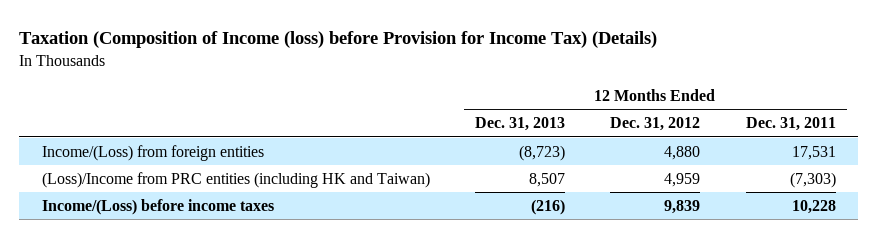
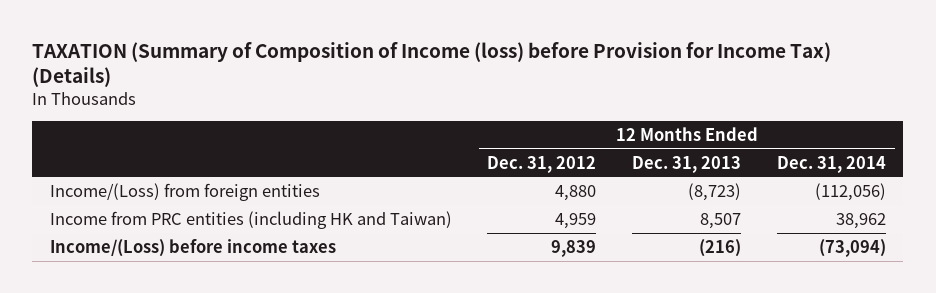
- Taxation (Composition of Income (loss) before Provision for Income Tax) (Details)
+ TAXATION (Summary of Composition of Income (loss) before Provision for Income Tax) (Details)
- | 12 Months Ended Dec. 31, 2013 | 12 Months Ended Dec. 31, 2012 | 12 Months Ended Dec. 31, 2011
+ | 12 Months Ended Dec. 31, 2012 | 12 Months Ended Dec. 31, 2013 | 12 Months Ended Dec. 31, 2014
- (Loss)/Income from PRC entities (including HK and Taiwan) | 8,507 | 4,959 | (7,303)
+ Income from PRC entities (including HK and Taiwan) | 4,959 | 8,507 | 38,962

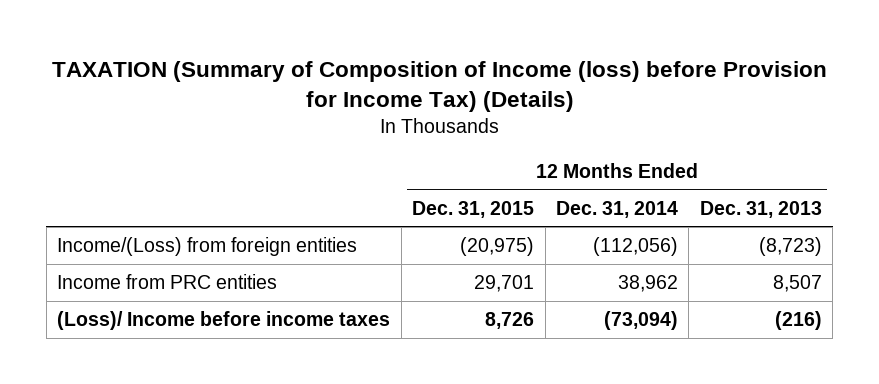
- | 12 Months Ended Dec. 31, 2012 | 12 Months Ended Dec. 31, 2013 | 12 Months Ended Dec. 31, 2014
+ | 12 Months Ended Dec. 31, 2015 | 12 Months Ended Dec. 31, 2014 | 12 Months Ended Dec. 31, 2013
- Income from PRC entities (including HK and Taiwan) | 4,959 | 8,507 | 38,962
- Income/(Loss) before income taxes | 9,839 | (216) | (73,094)
+ Income from PRC entities | 29,701 | 38,962 | 8,507
+ (Loss)/ Income before income taxes | 8,726 | (73,094) | (216)

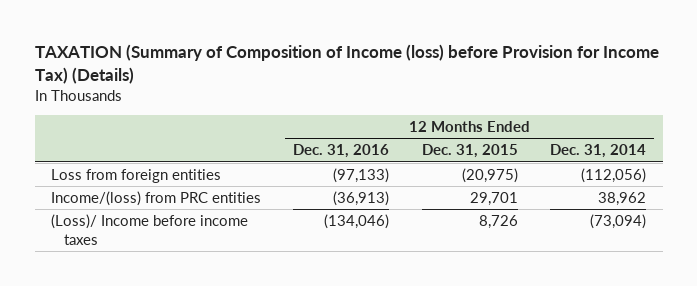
- | 12 Months Ended Dec. 31, 2015 | 12 Months Ended Dec. 31, 2014 | 12 Months Ended Dec. 31, 2013
+ | 12 Months Ended Dec. 31, 2016 | 12 Months Ended Dec. 31, 2015 | 12 Months Ended Dec. 31, 2014
- Income/(Loss) from foreign entities | (20,975) | (112,056) | (8,723)
- Income from PRC entities | 29,701 | 38,962 | 8,507
+ Loss from foreign entities | (97,133) | (20,975) | (112,056)
+ Income/(loss) from PRC entities | (36,913) | 29,701 | 38,962

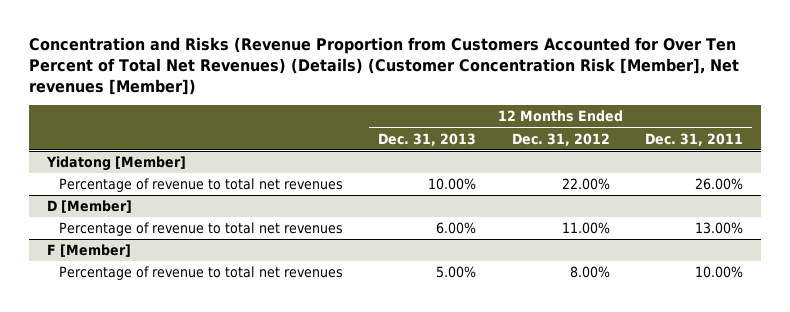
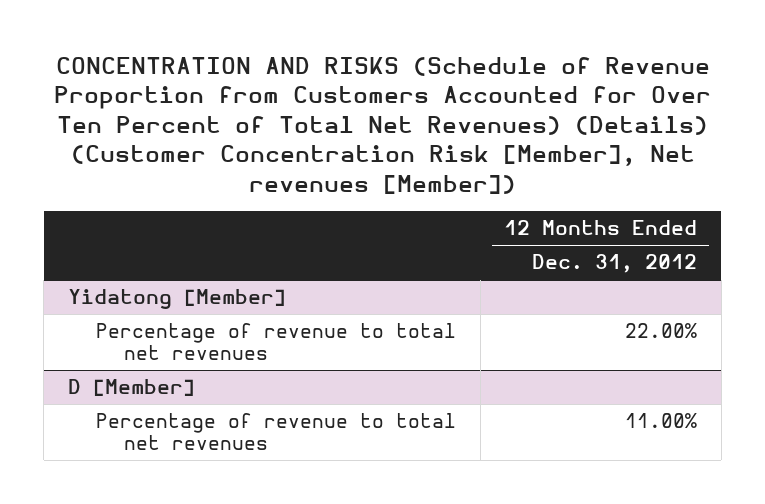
- Concentration and Risks (Revenue Proportion from Customers Accounted for Over Ten Percent of Total Net Revenues) (Details) (Customer Concentration Risk [Member], Net revenues [Member])
+ CONCENTRATION AND RISKS (Schedule of Revenue Proportion from Customers Accounted for Over Ten Percent of Total Net Revenues) (Details) (Customer Concentration Risk [Member], Net revenues [Member])
- | 12 Months Ended Dec. 31, 2013 | 12 Months Ended Dec. 31, 2012 | 12 Months Ended Dec. 31, 2011
+ | 12 Months Ended Dec. 31, 2012
- F [Member]
- Percentage of revenue to total net revenues | 5.00% | 8.00% | 10.00%

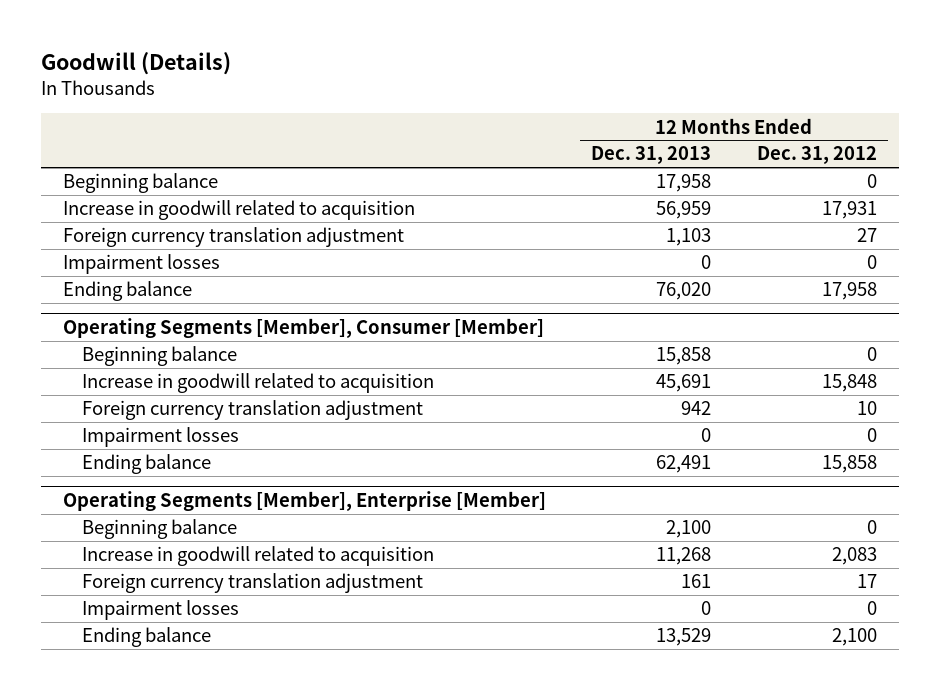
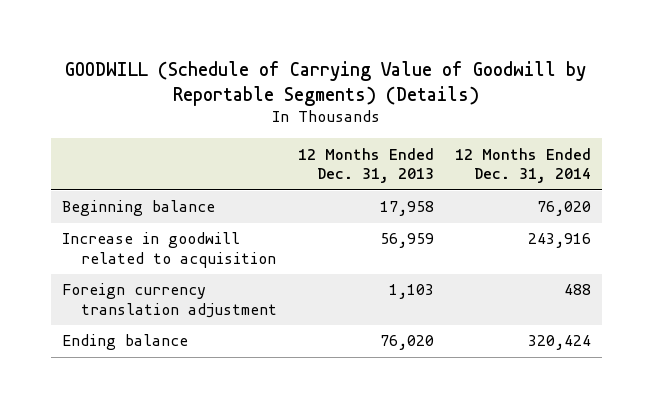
- Goodwill (Details)
+ GOODWILL (Schedule of Carrying Value of Goodwill by Reportable Segments) (Details)
- | 12 Months Ended Dec. 31, 2013 | 12 Months Ended Dec. 31, 2012
+ | 12 Months Ended Dec. 31, 2013 | 12 Months Ended Dec. 31, 2014
- Impairment losses | 0 | 0
- Operating Segments [Member], Consumer [Member]
- Beginning balance | 15,858 | 0
- Increase in goodwill related to acquisition | 45,691 | 15,848
- Foreign currency translation adjustment | 942 | 10
- Impairment losses | 0 | 0
- Ending balance | 62,491 | 15,858
- Operating Segments [Member], Enterprise [Member]
- Beginning balance | 2,100 | 0
- Increase in goodwill related to acquisition | 11,268 | 2,083
- Foreign currency translation adjustment | 161 | 17
- Impairment losses | 0 | 0
- Ending balance | 13,529 | 2,100

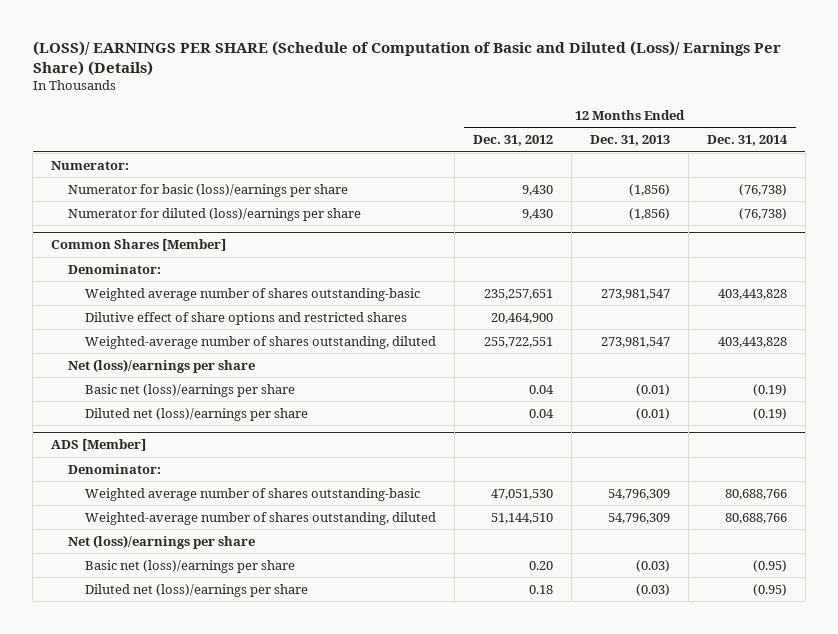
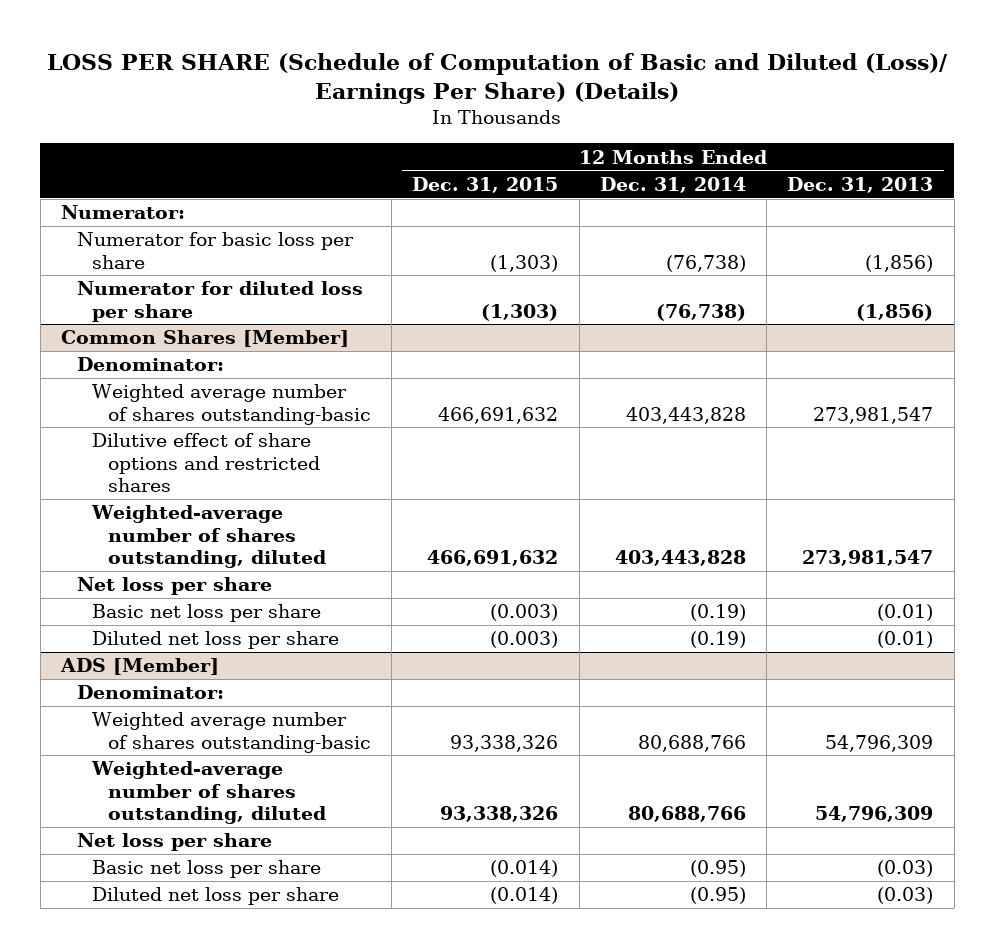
- (LOSS)/ EARNINGS PER SHARE (Schedule of Computation of Basic and Diluted (Loss)/ Earnings Per Share) (Details)
+ LOSS PER SHARE (Schedule of Computation of Basic and Diluted (Loss)/ Earnings Per Share) (Details)
- | 12 Months Ended Dec. 31, 2012 | 12 Months Ended Dec. 31, 2013 | 12 Months Ended Dec. 31, 2014
+ | 12 Months Ended Dec. 31, 2015 | 12 Months Ended Dec. 31, 2014 | 12 Months Ended Dec. 31, 2013
- Numerator for basic (loss)/earnings per share | 9,430 | (1,856) | (76,738)
- Numerator for diluted (loss)/earnings per share | 9,430 | (1,856) | (76,738)
+ Numerator for basic loss per share | (1,303) | (76,738) | (1,856)
+ Numerator for diluted loss per share | (1,303) | (76,738) | (1,856)
@ Common Shares [Member]
- Net (loss)/earnings per share
- Basic net (loss)/earnings per share | 0.04 | (0.01) | (0.19)
- Diluted net (loss)/earnings per share | 0.04 | (0.01) | (0.19)
+ Net loss per share
+ Basic net loss per share | (0.003) | (0.19) | (0.01)
+ Diluted net loss per share | (0.003) | (0.19) | (0.01)
@ ADS [Member]
- Net (loss)/earnings per share
- Basic net (loss)/earnings per share | 0.20 | (0.03) | (0.95)
- Diluted net (loss)/earnings per share | 0.18 | (0.03) | (0.95)
+ Net loss per share
+ Basic net loss per share | (0.014) | (0.95) | (0.03)
+ Diluted net loss per share | (0.014) | (0.95) | (0.03)

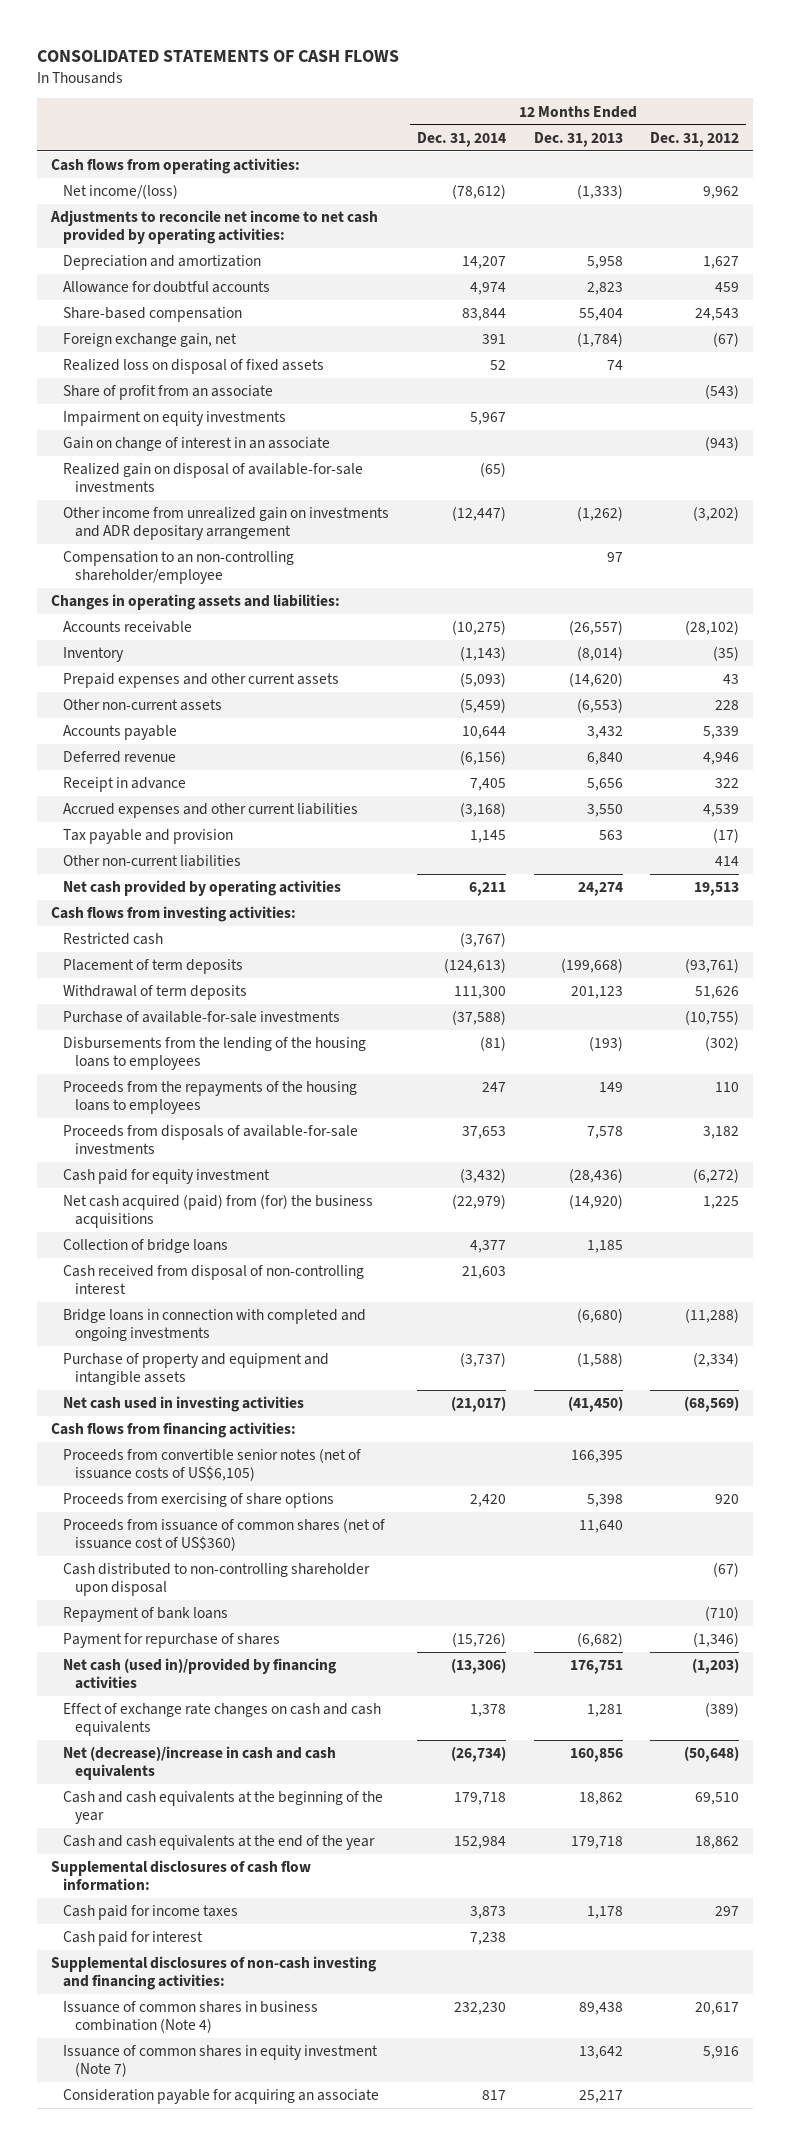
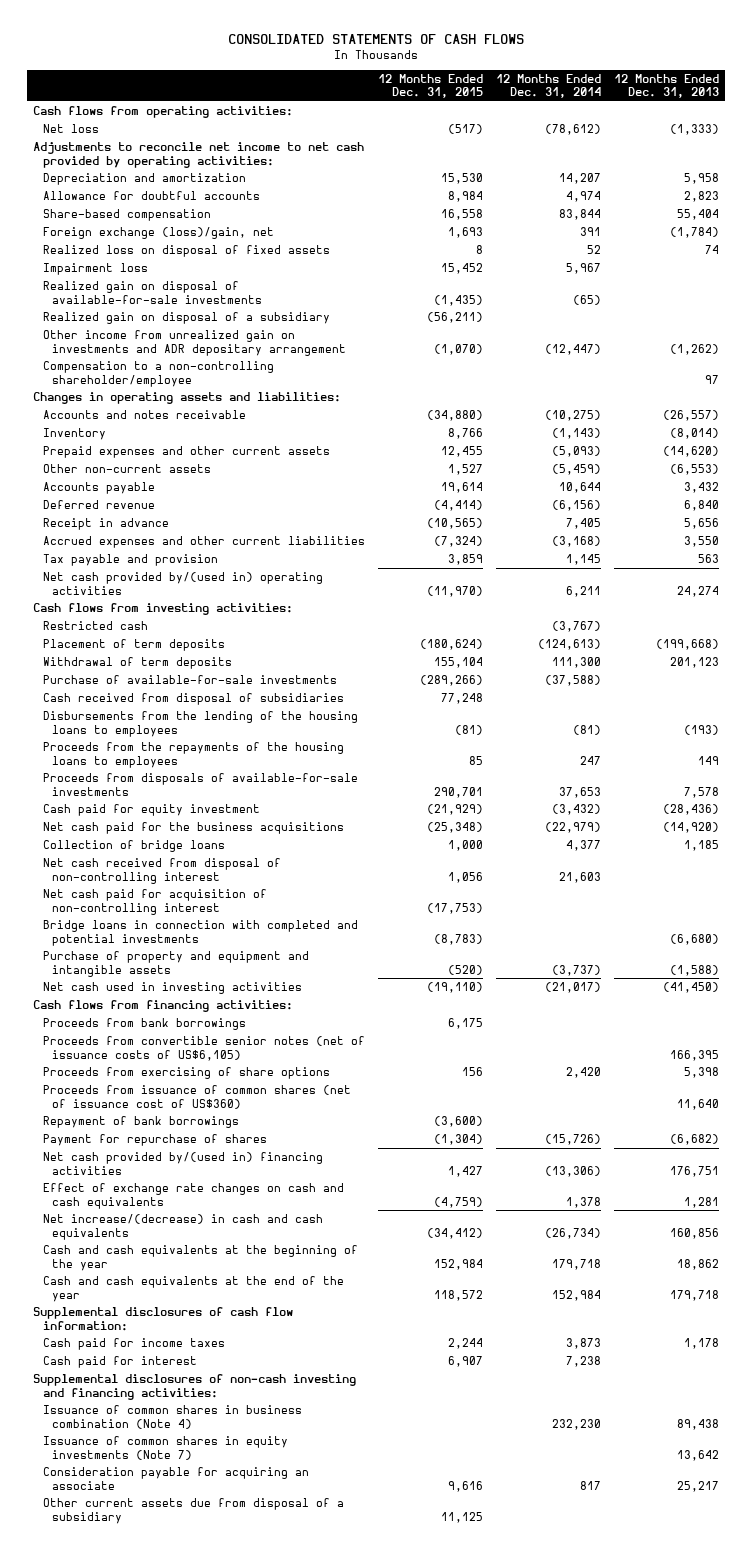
- | 12 Months Ended Dec. 31, 2014 | 12 Months Ended Dec. 31, 2013 | 12 Months Ended Dec. 31, 2012
+ | 12 Months Ended Dec. 31, 2015 | 12 Months Ended Dec. 31, 2014 | 12 Months Ended Dec. 31, 2013
- Net income/(loss) | (78,612) | (1,333) | 9,962
+ Net loss | (517) | (78,612) | (1,333)
- Foreign exchange gain, net | 391 | (1,784) | (67)
+ Foreign exchange (loss)/gain, net | 1,693 | 391 | (1,784)
- Share of profit from an associate | | | (543)
- Impairment on equity investments | 5,967 | |
- Gain on change of interest in an associate | | | (943)
+ Impairment loss | 15,452 | 5,967 |
+ Realized gain on disposal of a subsidiary | (56,211) | |
- Compensation to an non-controlling shareholder/employee | | 97 |
+ Compensation to a non-controlling shareholder/employee | | | 97
- Accounts receivable | (10,275) | (26,557) | (28,102)
+ Accounts and notes receivable | (34,880) | (10,275) | (26,557)
- Other non-current liabilities | | | 414
- Net cash provided by operating activities | 6,211 | 24,274 | 19,513
+ Net cash provided by/(used in) operating activities | (11,970) | 6,211 | 24,274
+ Cash received from disposal of subsidiaries | 77,248 | |
- Net cash acquired (paid) from (for) the business acquisitions | (22,979) | (14,920) | 1,225
+ Net cash paid for the business acquisitions | (25,348) | (22,979) | (14,920)
- Cash received from disposal of non-controlling interest | 21,603 | |
- Bridge loans in connection with completed and ongoing investments | | (6,680) | (11,288)
+ Net cash received from disposal of non-controlling interest | 1,056 | 21,603 |
+ Net cash paid for acquisition of non-controlling interest | (17,753) | |
+ Bridge loans in connection with completed and potential investments | (8,783) | | (6,680)
+ Proceeds from bank borrowings | 6,175 | |
- Cash distributed to non-controlling shareholder upon disposal | | | (67)
- Repayment of bank loans | | | (710)
+ Repayment of bank borrowings | (3,600) | |
- Net cash (used in)/provided by financing activities | (13,306) | 176,751 | (1,203)
+ Net cash provided by/(used in) financing activities | 1,427 | (13,306) | 176,751
- Net (decrease)/increase in cash and cash equivalents | (26,734) | 160,856 | (50,648)
+ Net increase/(decrease) in cash and cash equivalents | (34,412) | (26,734) | 160,856
- Issuance of common shares in equity investment (Note 7) | | 13,642 | 5,916
+ Issuance of common shares in equity investments (Note 7) | | | 13,642
+ Other current assets due from disposal of a subsidiary | 11,125 | |

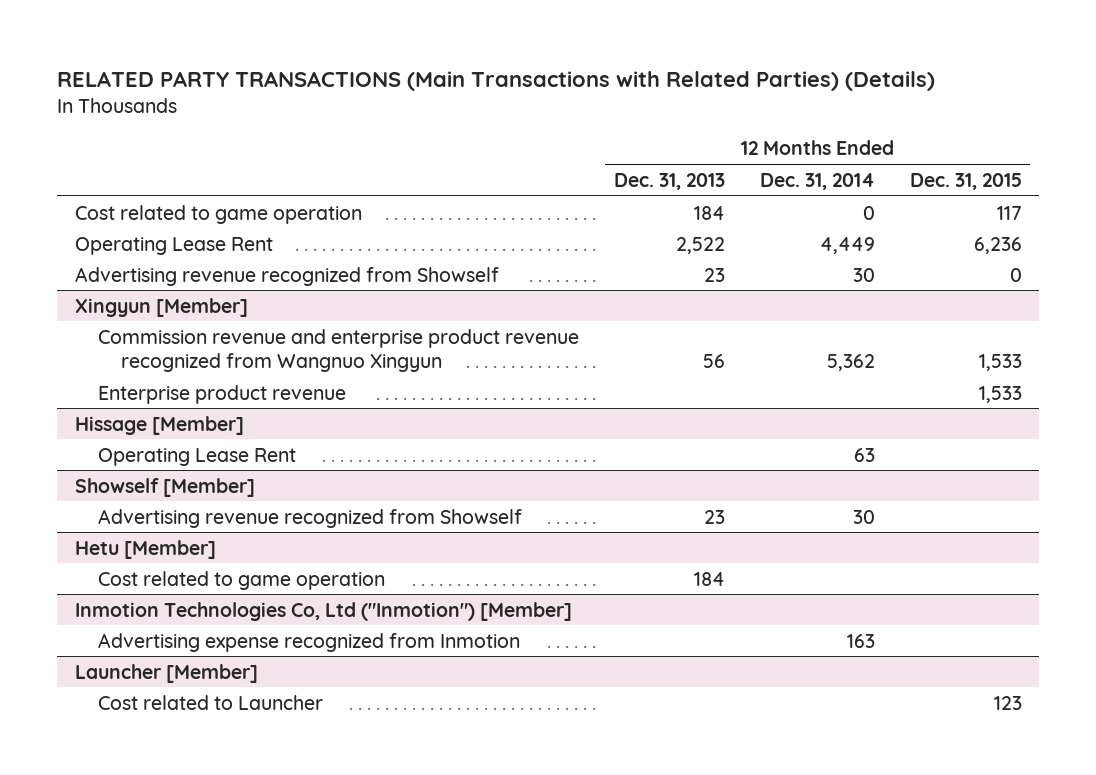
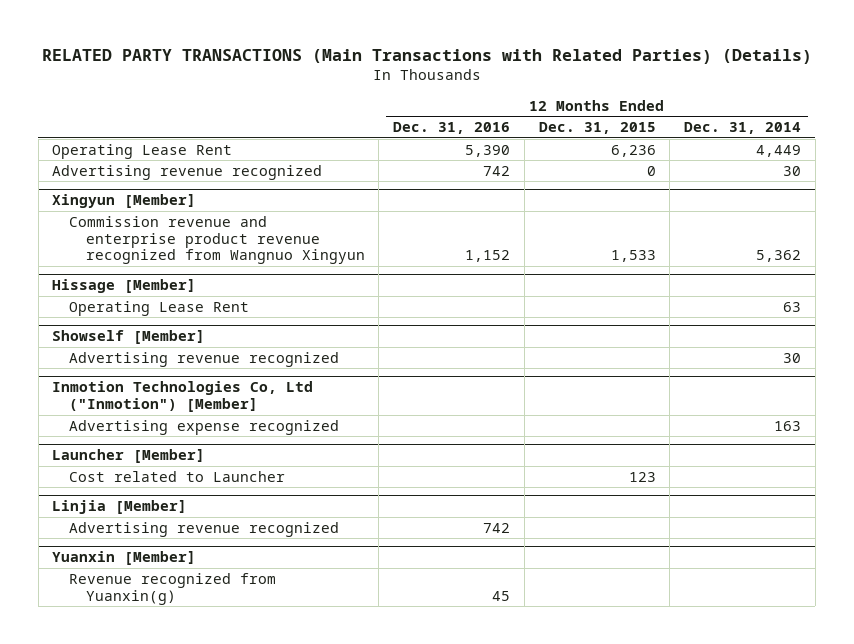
- | 12 Months Ended Dec. 31, 2013 | 12 Months Ended Dec. 31, 2014 | 12 Months Ended Dec. 31, 2015
+ | 12 Months Ended Dec. 31, 2016 | 12 Months Ended Dec. 31, 2015 | 12 Months Ended Dec. 31, 2014
- Cost related to game operation | 184 | 0 | 117
- Advertising revenue recognized from Showself | 23 | 30 | 0
+ Advertising revenue recognized | 742 | 0 | 30
@ Xingyun [Member]
- Enterprise product revenue | | | 1,533
@ Showself [Member]
- Advertising revenue recognized from Showself | 23 | 30 |
- Hetu [Member]
- Cost related to game operation | 184 | |
@ Showself [Member]
+ Advertising revenue recognized | | | 30
@ Inmotion Technologies Co, Ltd ("Inmotion") [Member]
- Advertising expense recognized from Inmotion | | 163 |
+ Advertising expense recognized | | | 163
+ Linjia [Member]
+ Advertising revenue recognized | 742 | |
+ Yuanxin [Member]
+ Revenue recognized from Yuanxin(g) | 45 | |

